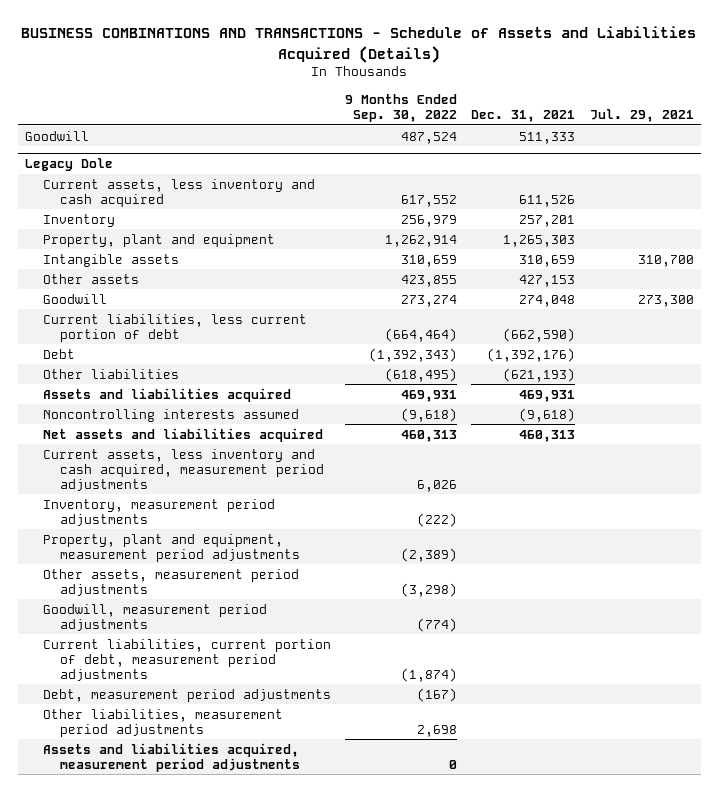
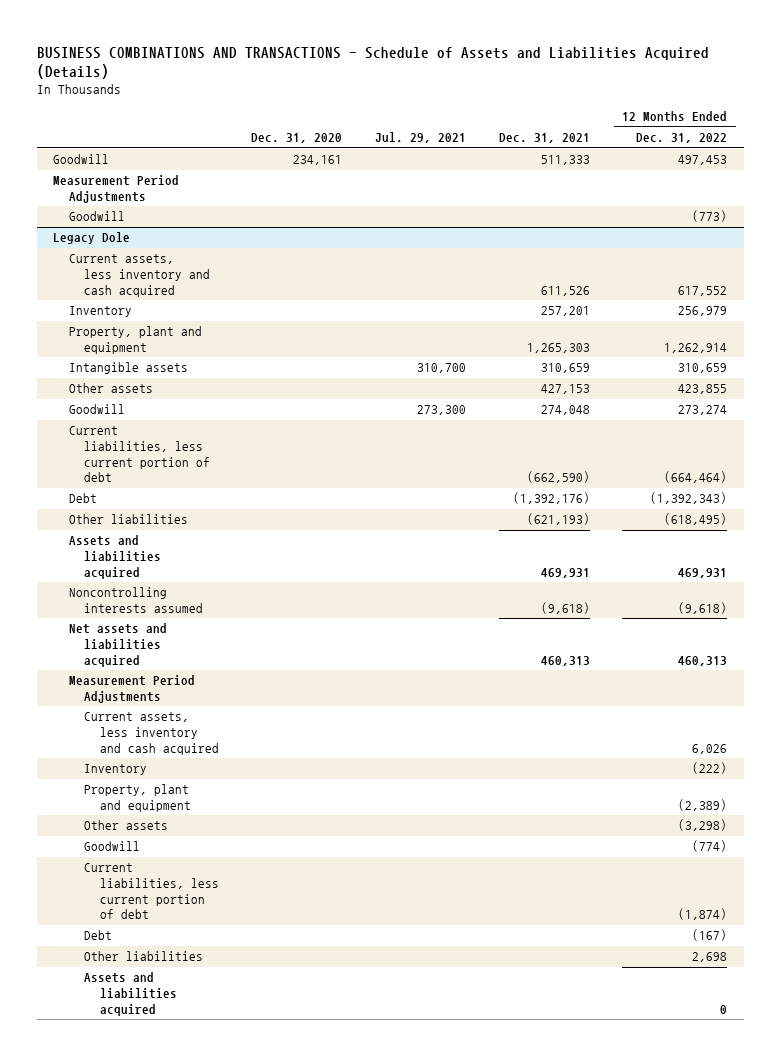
- | 9 Months Ended Sep. 30, 2022 | Dec. 31, 2021 | Jul. 29, 2021
+ | Dec. 31, 2020 | Jul. 29, 2021 | Dec. 31, 2021 | 12 Months Ended Dec. 31, 2022
+ Measurement Period Adjustments
+ Goodwill | | | | (773)
@ Legacy Dole
- Current assets, less inventory and cash acquired, measurement period adjustments | 6,026 | |
- Inventory, measurement period adjustments | (222) | |
- Property, plant and equipment, measurement period adjustments | (2,389) | |
- Other assets, measurement period adjustments | (3,298) | |
- Goodwill, measurement period adjustments | (774) | |
- Current liabilities, current portion of debt, measurement period adjustments | (1,874) | |
- Debt, measurement period adjustments | (167) | |
- Other liabilities, measurement period adjustments | 2,698 | |
- Assets and liabilities acquired, measurement period adjustments | 0 | |
+ Measurement Period Adjustments
+ Current assets, less inventory and cash acquired | | | | 6,026
+ Inventory | | | | (222)
+ Property, plant and equipment | | | | (2,389)
+ Other assets | | | | (3,298)
+ Goodwill | | | | (774)
+ Current liabilities, less current portion of debt | | | | (1,874)
+ Debt | | | | (167)
+ Other liabilities | | | | 2,698
+ Assets and liabilities acquired | | | | 0

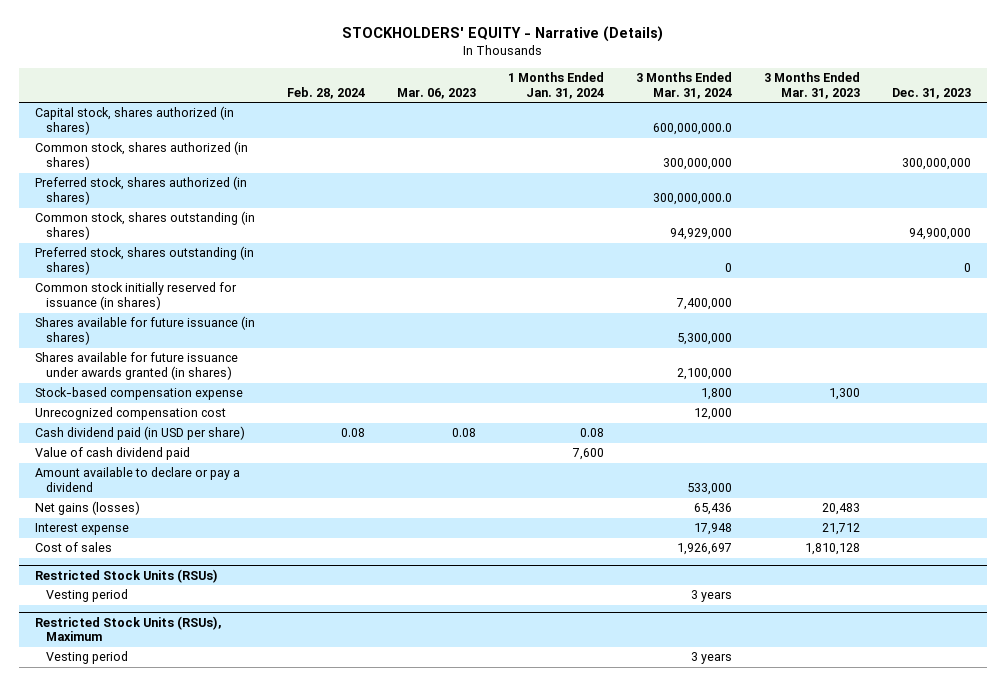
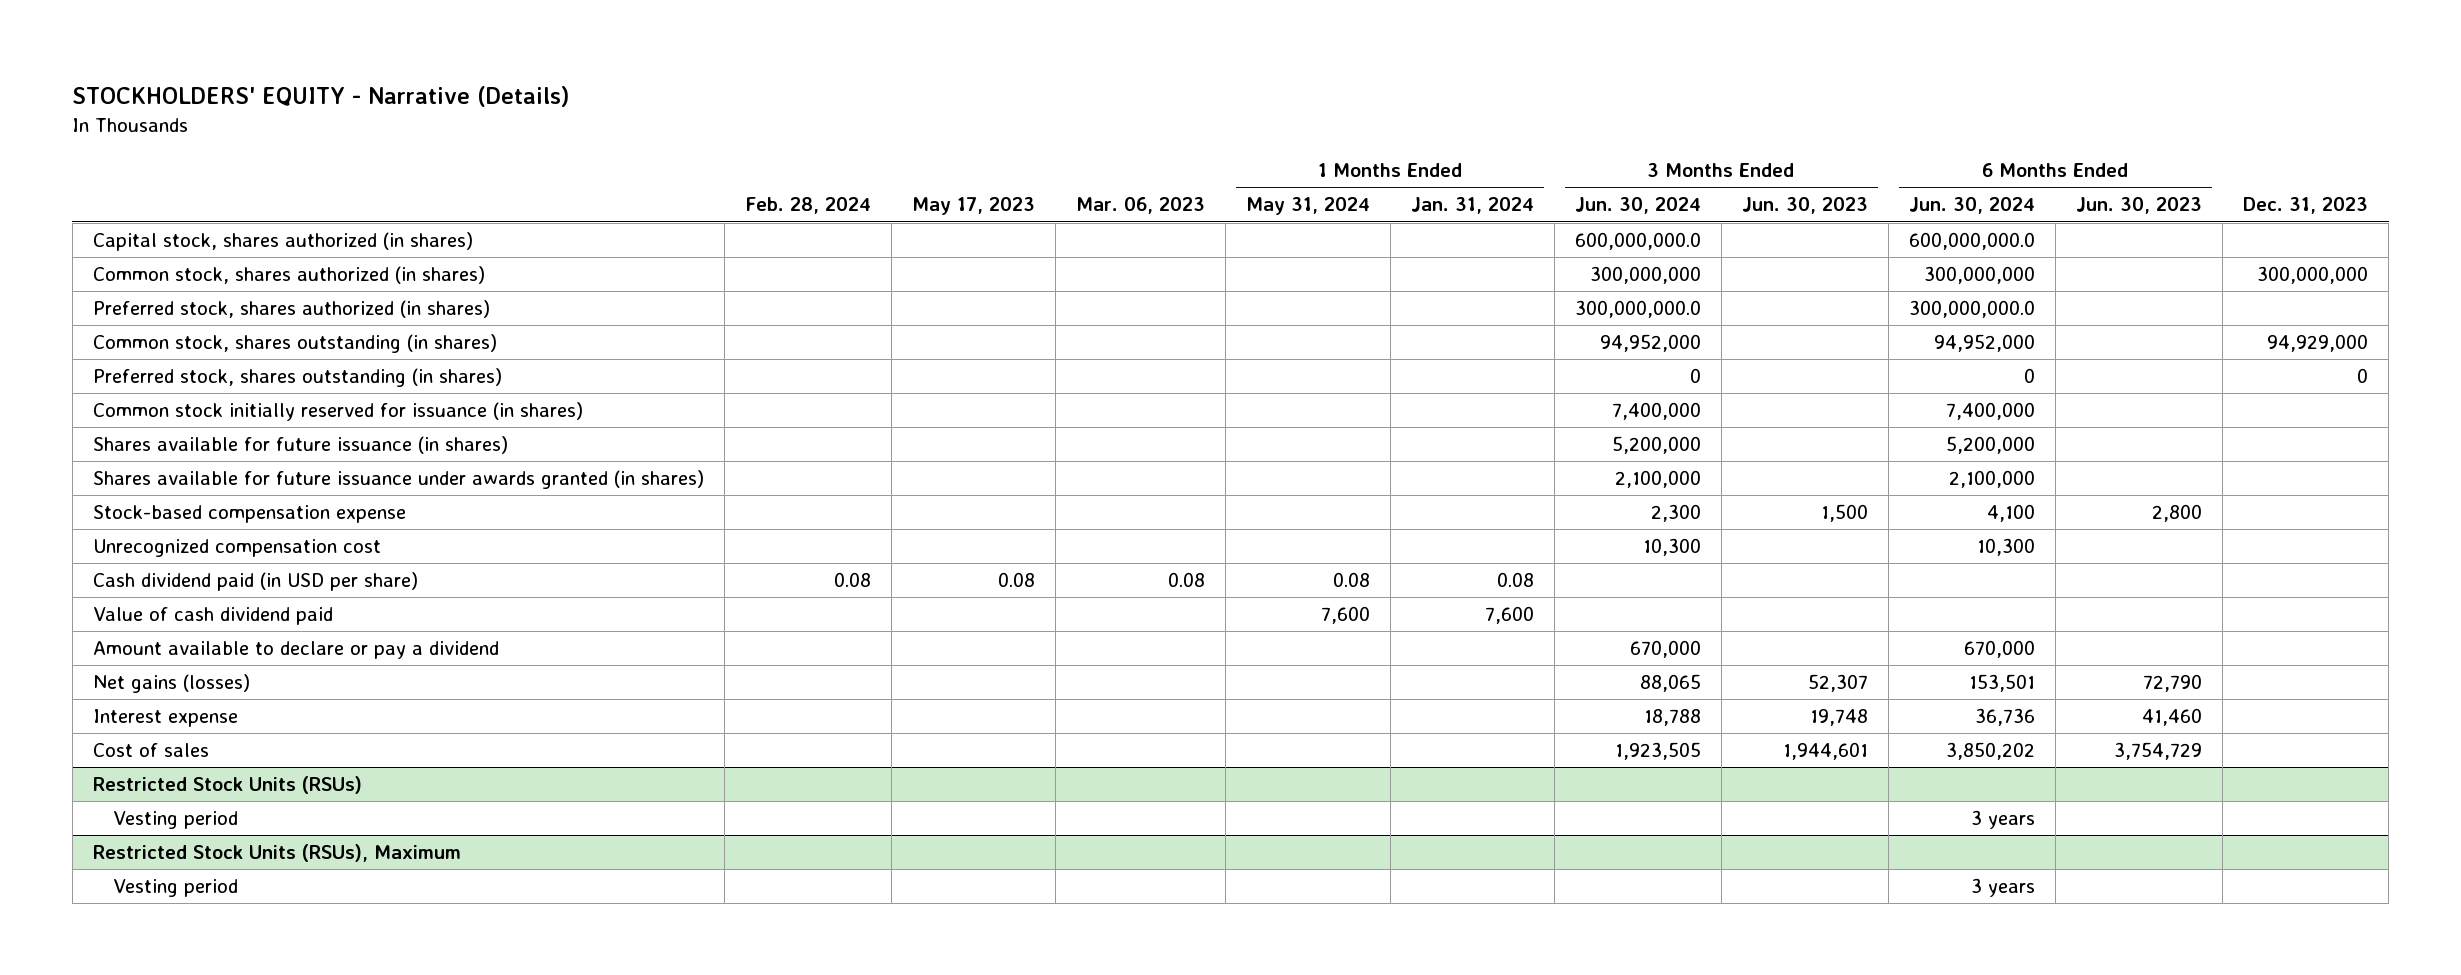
- | Feb. 28, 2024 | Mar. 06, 2023 | 1 Months Ended Jan. 31, 2024 | 3 Months Ended Mar. 31, 2024 | 3 Months Ended Mar. 31, 2023 | Dec. 31, 2023
+ | Feb. 28, 2024 | May 17, 2023 | Mar. 06, 2023 | 1 Months Ended May 31, 2024 | 1 Months Ended Jan. 31, 2024 | 3 Months Ended Jun. 30, 2024 | 3 Months Ended Jun. 30, 2023 | 6 Months Ended Jun. 30, 2024 | 6 Months Ended Jun. 30, 2023 | Dec. 31, 2023
- Common stock, shares outstanding (in shares) | | | | 94,929,000 | | 94,900,000
+ Common stock, shares outstanding (in shares) | | | | | | 94,952,000 | | 94,952,000 | | 94,929,000

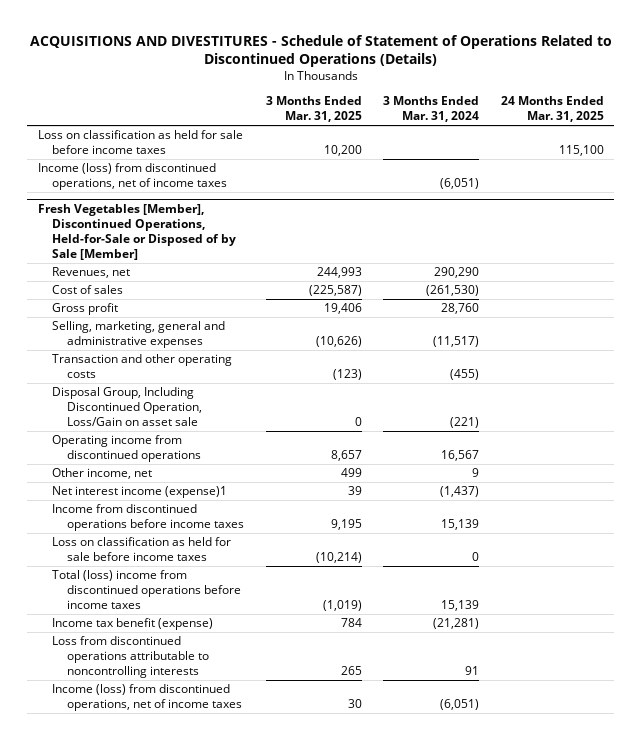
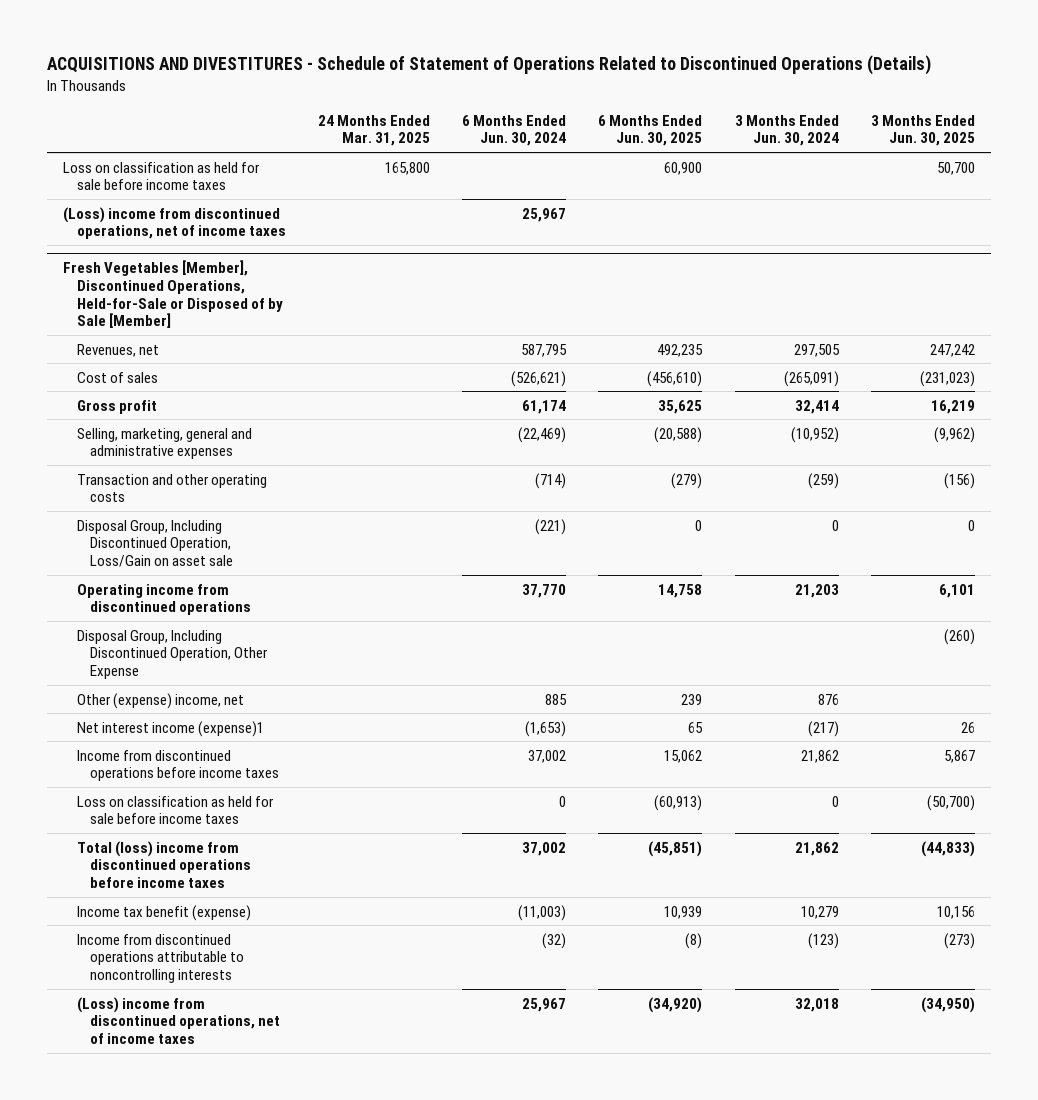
- | 3 Months Ended Mar. 31, 2025 | 3 Months Ended Mar. 31, 2024 | 24 Months Ended Mar. 31, 2025
+ | 24 Months Ended Mar. 31, 2025 | 6 Months Ended Jun. 30, 2024 | 6 Months Ended Jun. 30, 2025 | 3 Months Ended Jun. 30, 2024 | 3 Months Ended Jun. 30, 2025
- Loss on classification as held for sale before income taxes | 10,200 | | 115,100
- Income (loss) from discontinued operations, net of income taxes | | (6,051) |
+ Loss on classification as held for sale before income taxes | 165,800 | | 60,900 | | 50,700
+ (Loss) income from discontinued operations, net of income taxes | | 25,967 | | |
@ Fresh Vegetables [Member], Discontinued Operations, Held-for-Sale or Disposed of by Sale [Member]
- Other income, net | 499 | 9 |
+ Disposal Group, Including Discontinued Operation, Other Expense | | | | | (260)
+ Other (expense) income, net | | 885 | 239 | 876 |
- Loss from discontinued operations attributable to noncontrolling interests | 265 | 91 |
- Income (loss) from discontinued operations, net of income taxes | 30 | (6,051) |
+ Income from discontinued operations attributable to noncontrolling interests | | (32) | (8) | (123) | (273)
+ (Loss) income from discontinued operations, net of income taxes | | 25,967 | (34,920) | 32,018 | (34,950)

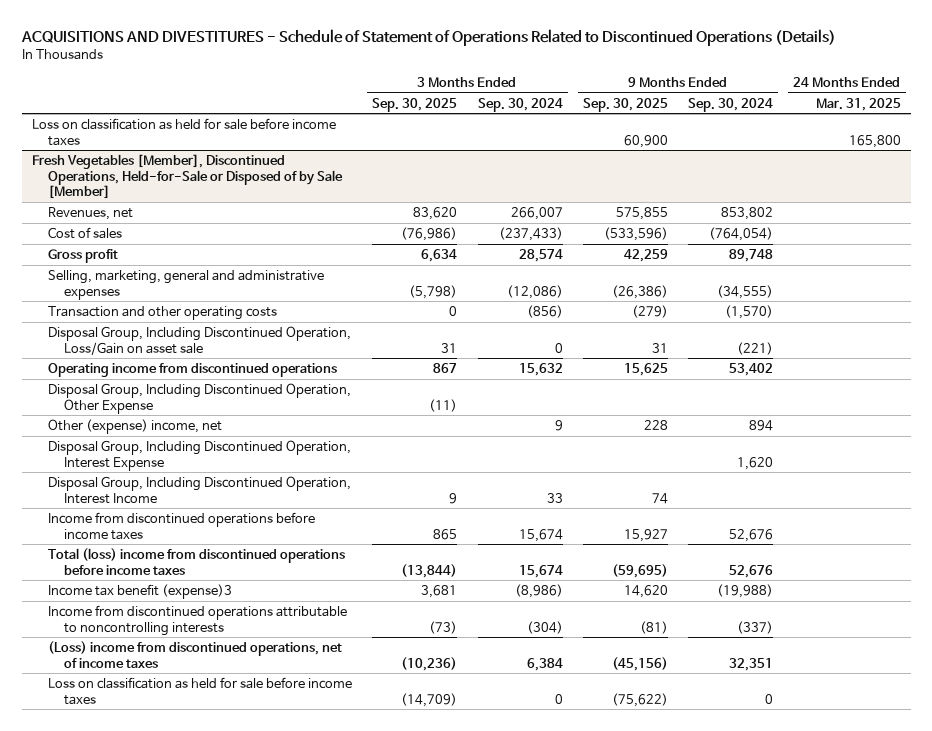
- | 24 Months Ended Mar. 31, 2025 | 6 Months Ended Jun. 30, 2024 | 6 Months Ended Jun. 30, 2025 | 3 Months Ended Jun. 30, 2024 | 3 Months Ended Jun. 30, 2025
+ | 3 Months Ended Sep. 30, 2025 | 3 Months Ended Sep. 30, 2024 | 9 Months Ended Sep. 30, 2025 | 9 Months Ended Sep. 30, 2024 | 24 Months Ended Mar. 31, 2025
- (Loss) income from discontinued operations, net of income taxes | | 25,967 | | |
@ Fresh Vegetables [Member], Discontinued Operations, Held-for-Sale or Disposed of by Sale [Member]
- Net interest income (expense)1 | | (1,653) | 65 | (217) | 26
+ Disposal Group, Including Discontinued Operation, Interest Expense | | | | 1,620 |
+ Disposal Group, Including Discontinued Operation, Interest Income | 9 | 33 | 74 | |
- Income tax benefit (expense) | | (11,003) | 10,939 | 10,279 | 10,156
+ Income tax benefit (expense)3 | 3,681 | (8,986) | 14,620 | (19,988) |
moved down: Loss on classification as held for sale before income taxes | (14,709) | 0 | (75,622) | 0 |

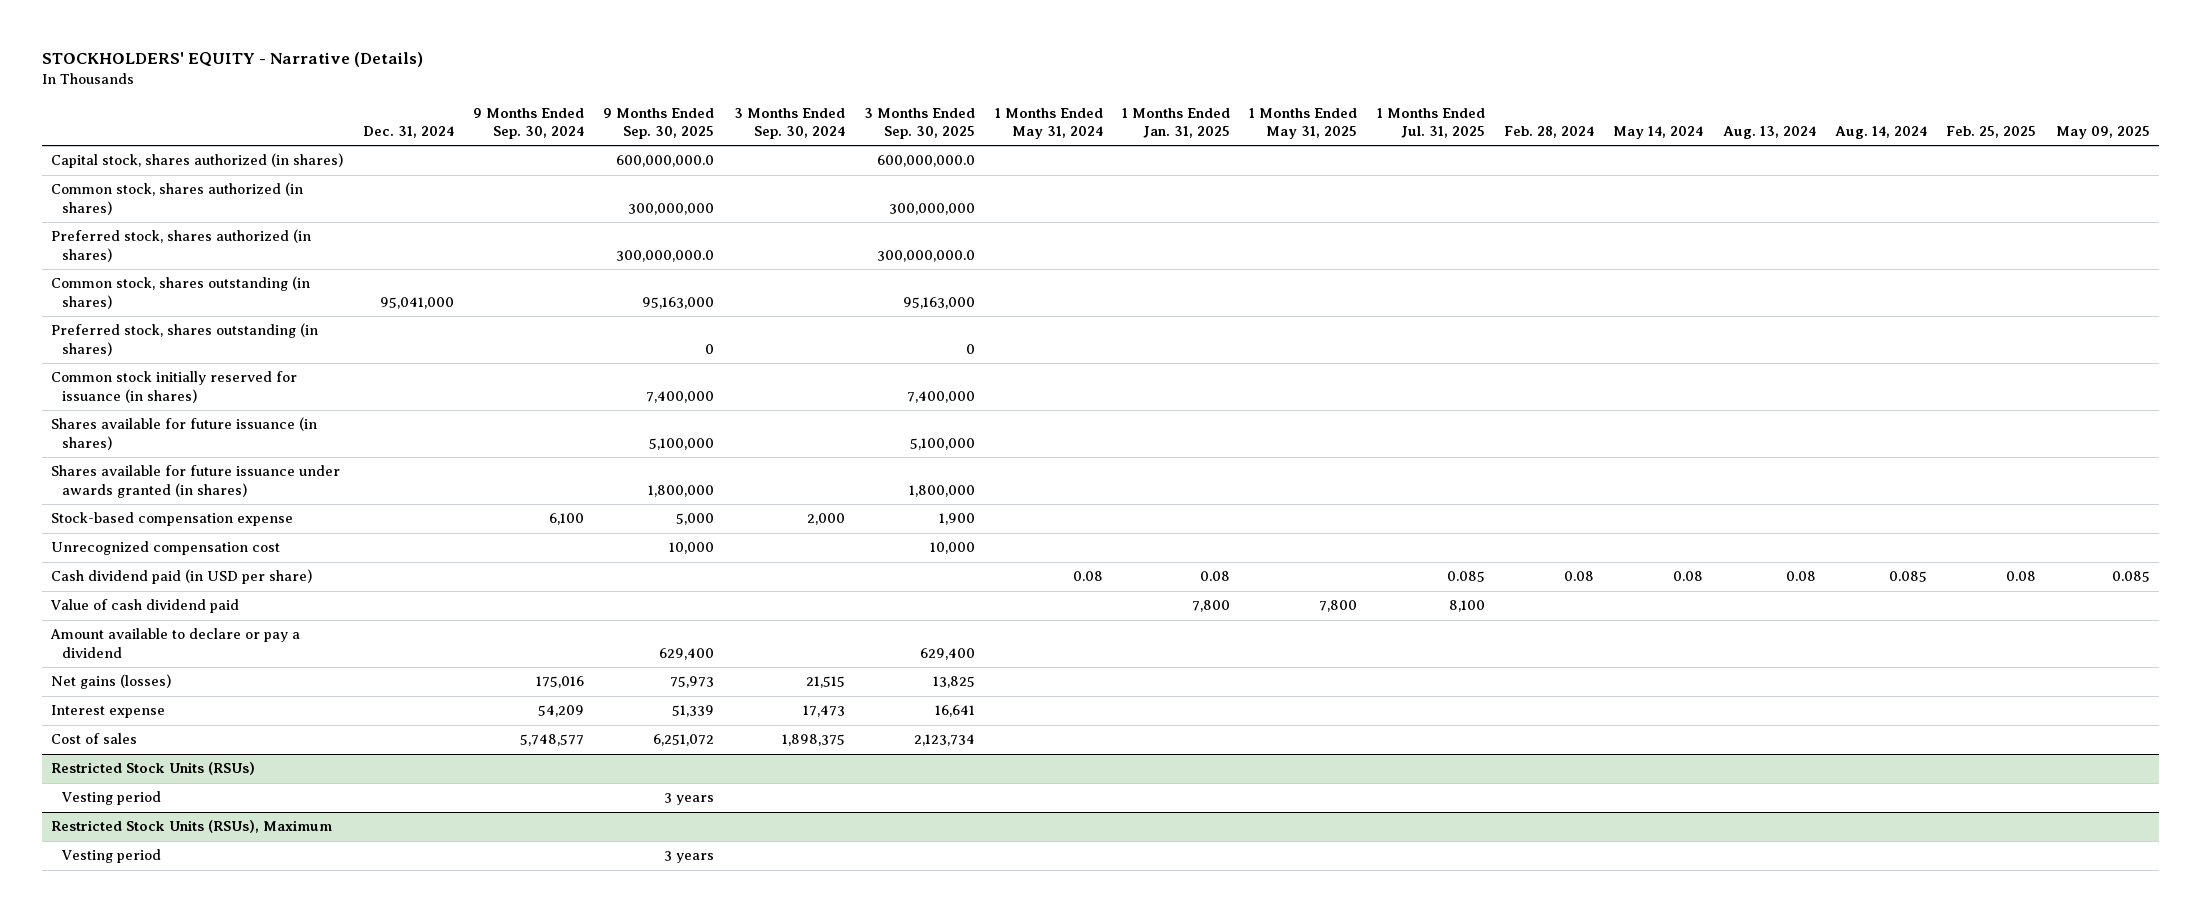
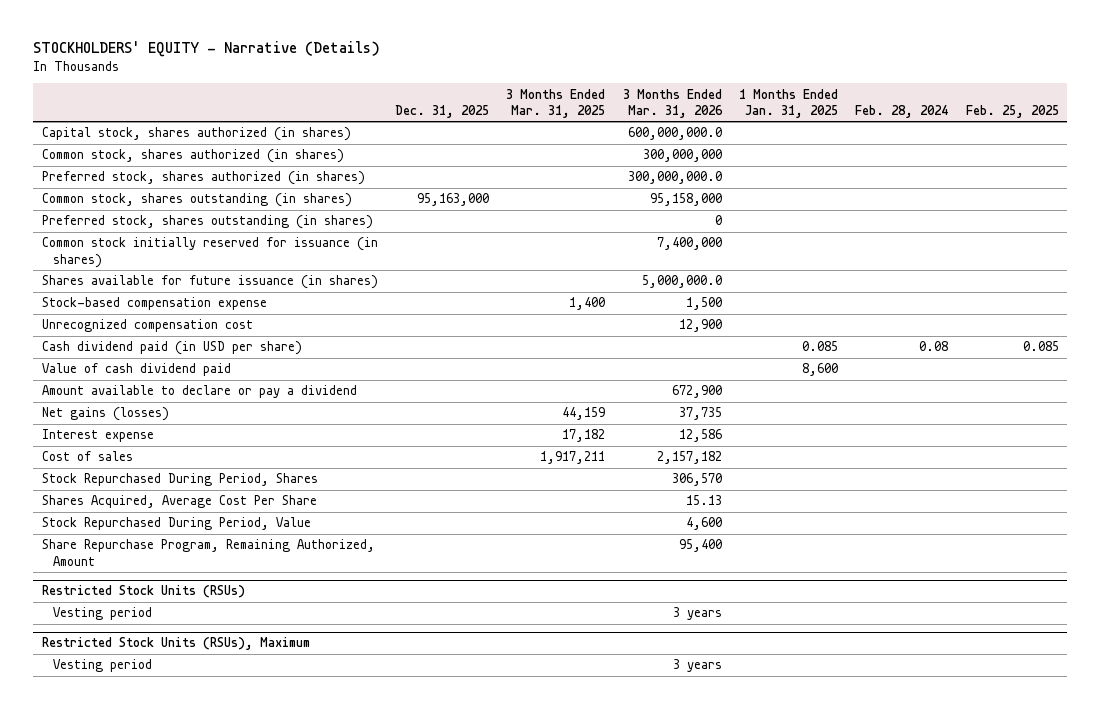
- | Dec. 31, 2024 | 9 Months Ended Sep. 30, 2024 | 9 Months Ended Sep. 30, 2025 | 3 Months Ended Sep. 30, 2024 | 3 Months Ended Sep. 30, 2025 | 1 Months Ended May 31, 2024 | 1 Months Ended Jan. 31, 2025 | 1 Months Ended May 31, 2025 | 1 Months Ended Jul. 31, 2025 | Feb. 28, 2024 | May 14, 2024 | Aug. 13, 2024 | Aug. 14, 2024 | Feb. 25, 2025 | May 09, 2025
+ | Dec. 31, 2025 | 3 Months Ended Mar. 31, 2025 | 3 Months Ended Mar. 31, 2026 | 1 Months Ended Jan. 31, 2025 | Feb. 28, 2024 | Feb. 25, 2025
- Shares available for future issuance under awards granted (in shares) | | | 1,800,000 | | 1,800,000 | | | | | | | | | |
- Cash dividend paid (in USD per share) | | | | | | 0.08 | 0.08 | | 0.085 | 0.08 | 0.08 | 0.08 | 0.085 | 0.08 | 0.085
- Value of cash dividend paid | | | | | | | 7,800 | 7,800 | 8,100 | | | | | |
+ Cash dividend paid (in USD per share) | | | | 0.085 | 0.08 | 0.085
+ Value of cash dividend paid | | | | 8,600 | |
+ Stock Repurchased During Period, Shares | | | 306,570 | | |
+ Shares Acquired, Average Cost Per Share | | | 15.13 | | |
+ Stock Repurchased During Period, Value | | | 4,600 | | |
+ Share Repurchase Program, Remaining Authorized, Amount | | | 95,400 | | |

